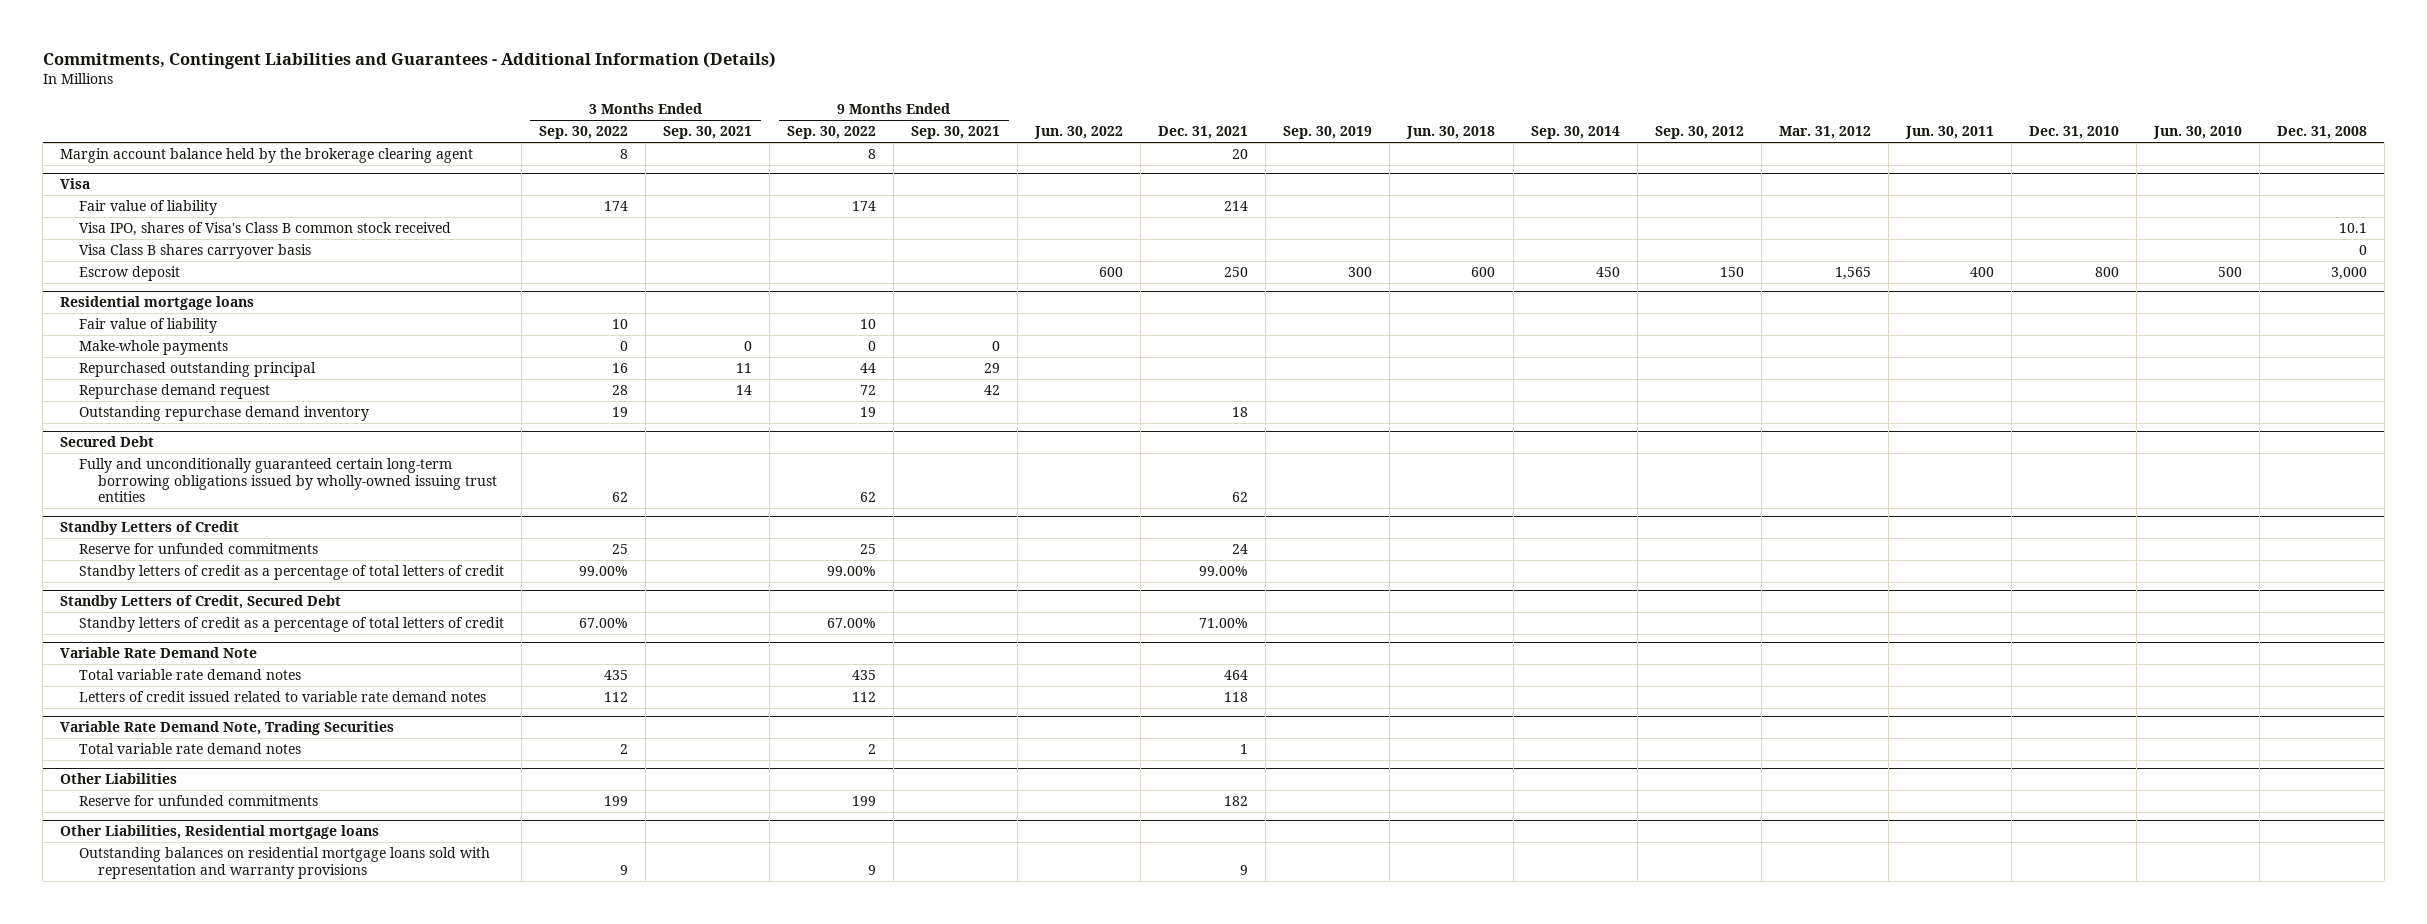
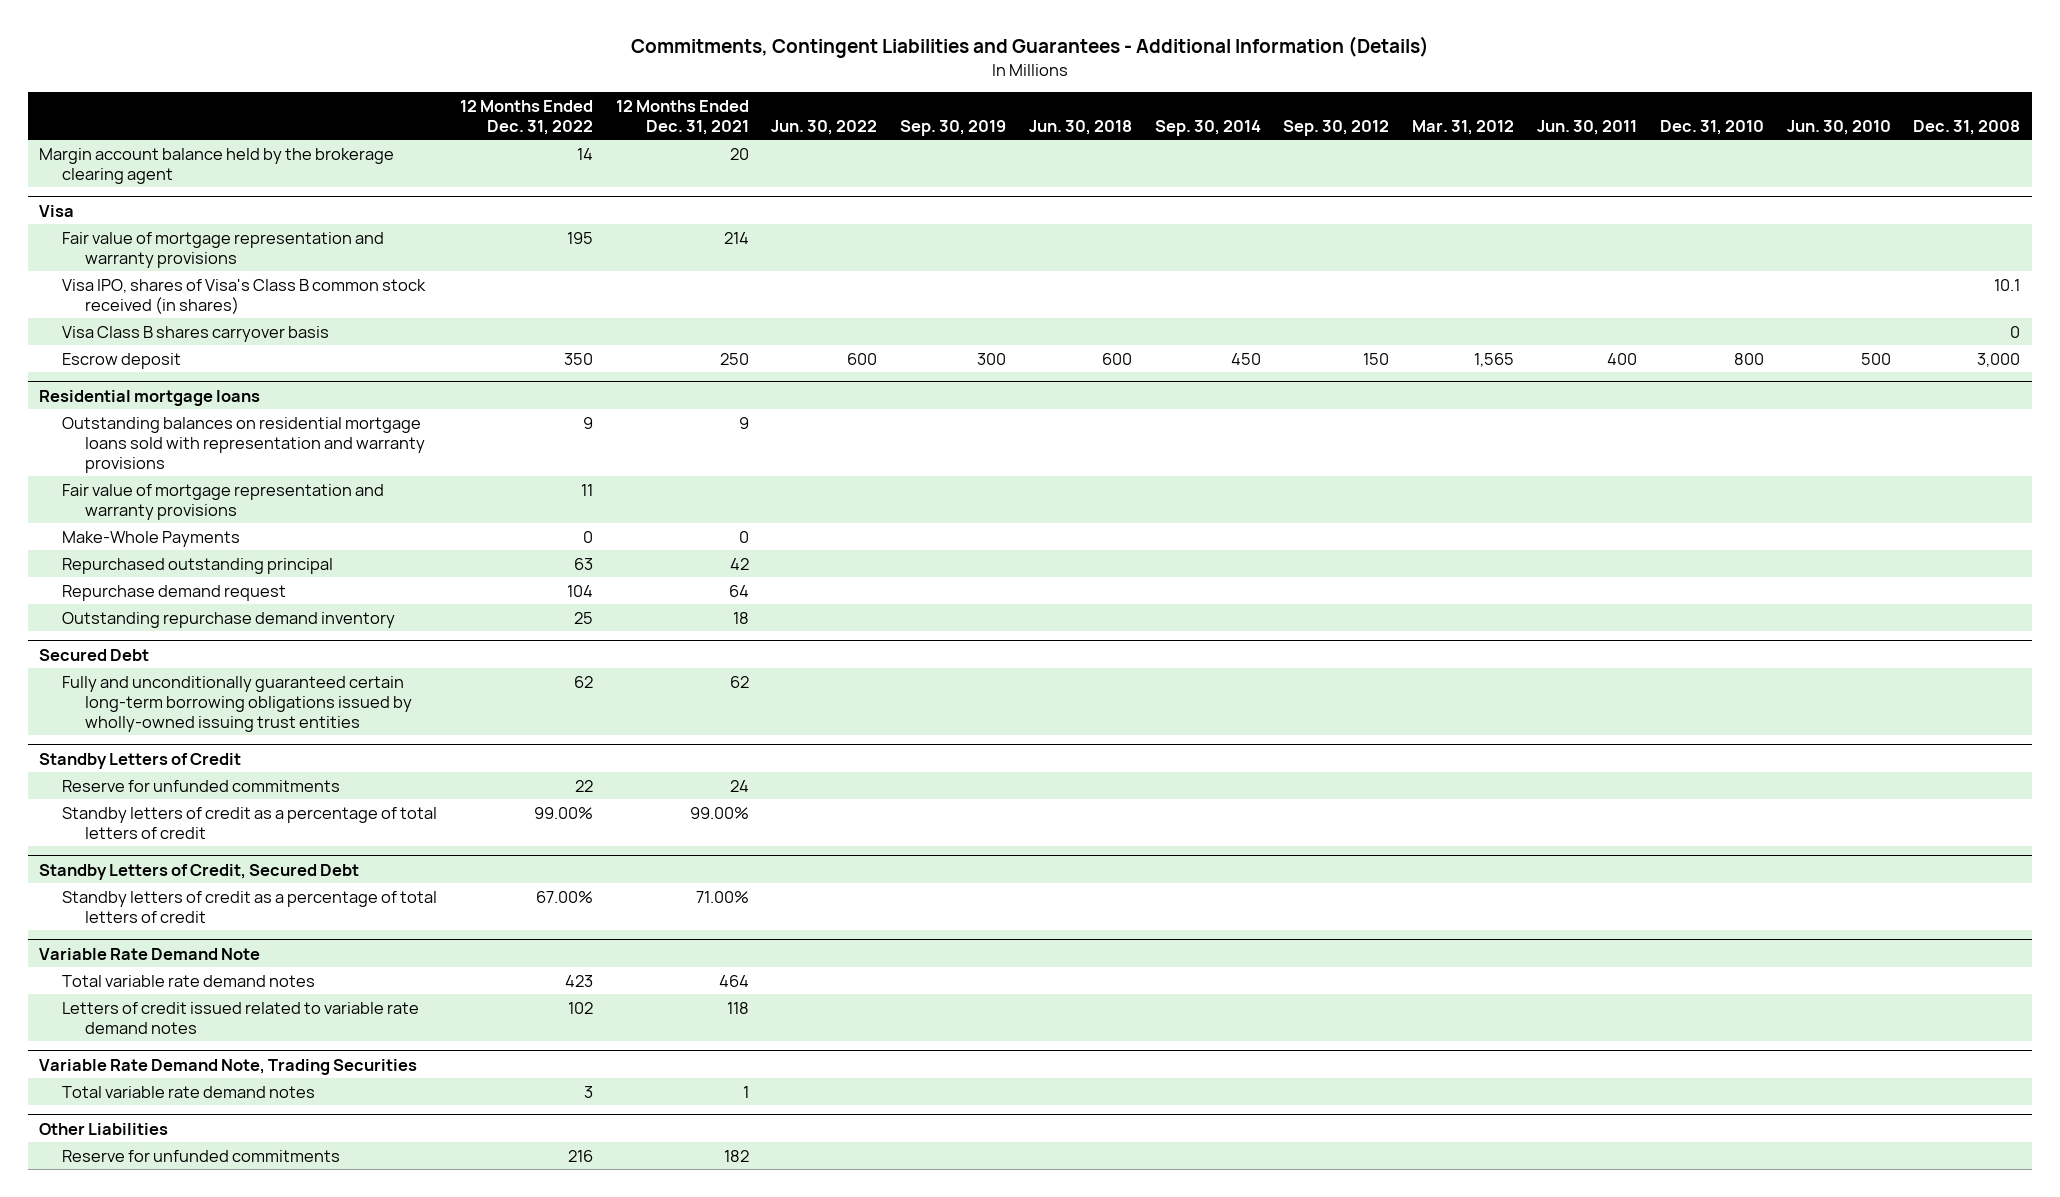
- | 3 Months Ended Sep. 30, 2022 | 3 Months Ended Sep. 30, 2021 | 9 Months Ended Sep. 30, 2022 | 9 Months Ended Sep. 30, 2021 | Jun. 30, 2022 | Dec. 31, 2021 | Sep. 30, 2019 | Jun. 30, 2018 | Sep. 30, 2014 | Sep. 30, 2012 | Mar. 31, 2012 | Jun. 30, 2011 | Dec. 31, 2010 | Jun. 30, 2010 | Dec. 31, 2008
+ | 12 Months Ended Dec. 31, 2022 | 12 Months Ended Dec. 31, 2021 | Jun. 30, 2022 | Sep. 30, 2019 | Jun. 30, 2018 | Sep. 30, 2014 | Sep. 30, 2012 | Mar. 31, 2012 | Jun. 30, 2011 | Dec. 31, 2010 | Jun. 30, 2010 | Dec. 31, 2008
@ Visa
- Fair value of liability | 174 | | 174 | | | 214 | | | | | | | | |
- Visa IPO, shares of Visa's Class B common stock received | | | | | | | | | | | | | | | 10.1
+ Fair value of mortgage representation and warranty provisions | 195 | 214 | | | | | | | | | |
+ Visa IPO, shares of Visa's Class B common stock received (in shares) | | | | | | | | | | | | 10.1
@ Residential mortgage loans
- Fair value of liability | 10 | | 10 | | | | | | | | | | | |
- Make-whole payments | 0 | 0 | 0 | 0 | | | | | | | | | | |
+ Outstanding balances on residential mortgage loans sold with representation and warranty provisions | 9 | 9 | | | | | | | | | |
+ Fair value of mortgage representation and warranty provisions | 11 | | | | | | | | | | |
+ Make-Whole Payments | 0 | 0 | | | | | | | | | |
- Other Liabilities, Residential mortgage loans
- Outstanding balances on residential mortgage loans sold with representation and warranty provisions | 9 | | 9 | | | 9 | | | | | | | | |

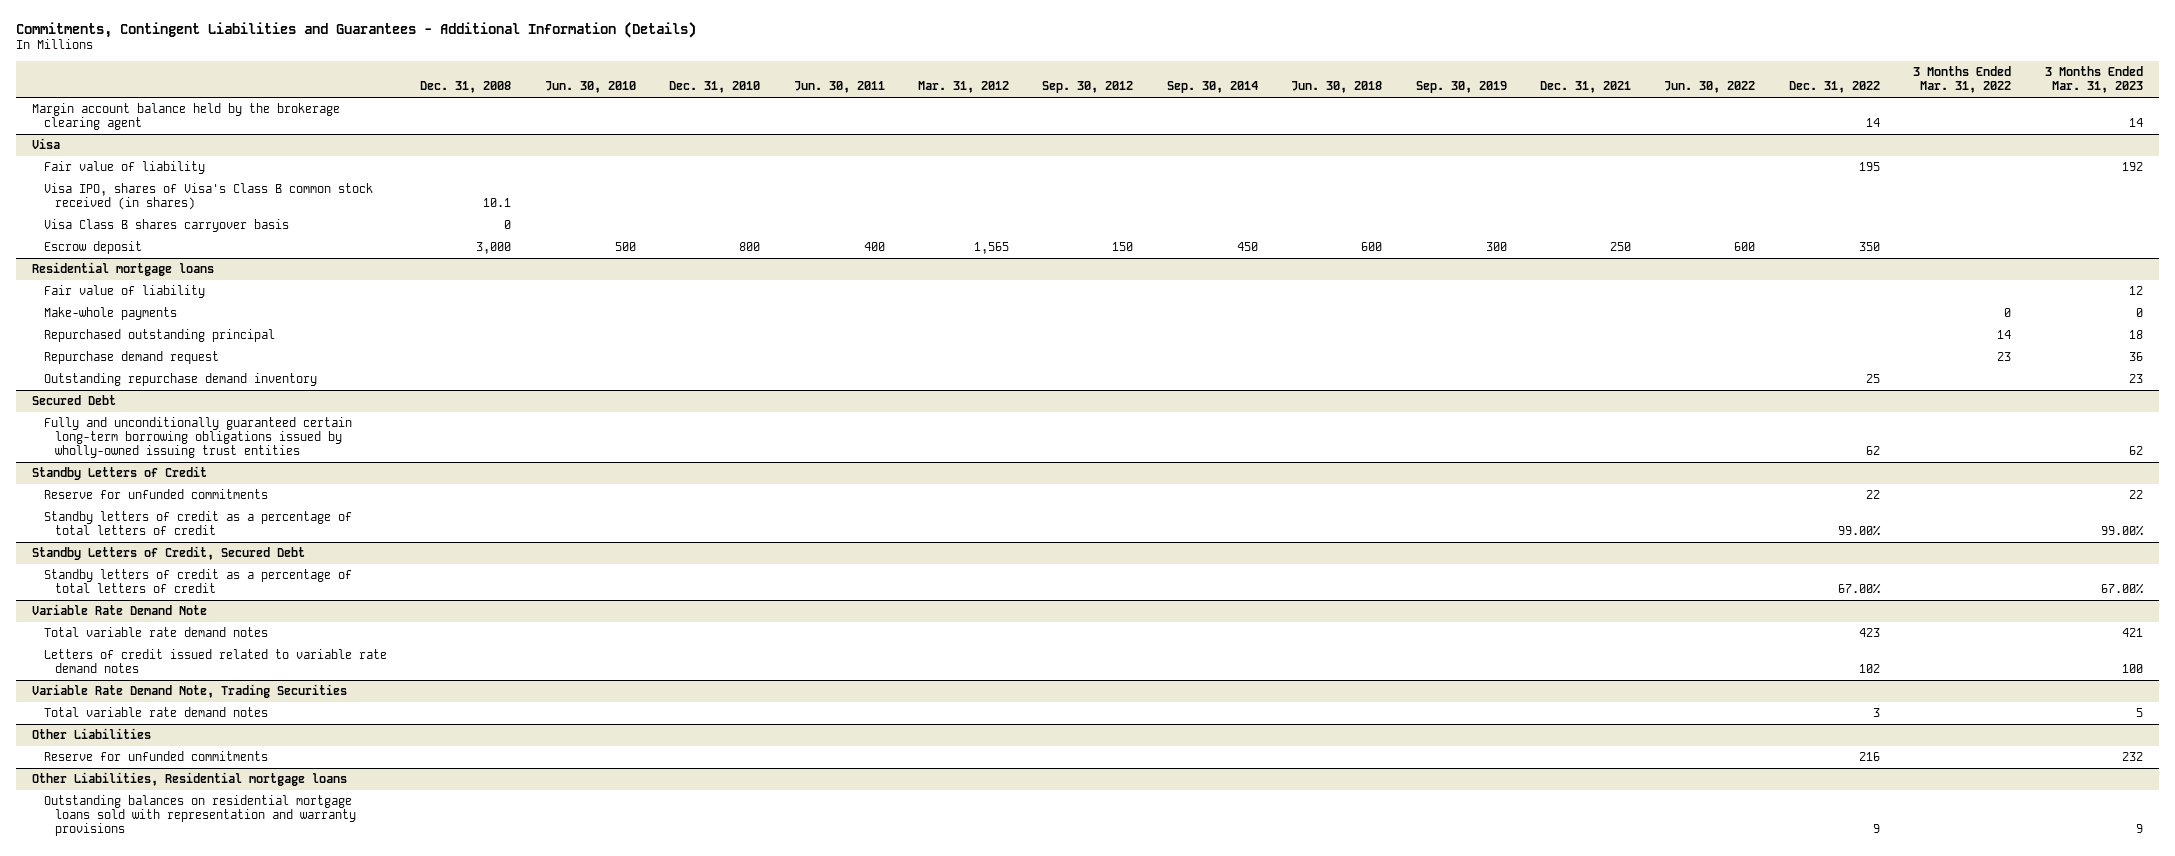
- | 12 Months Ended Dec. 31, 2022 | 12 Months Ended Dec. 31, 2021 | Jun. 30, 2022 | Sep. 30, 2019 | Jun. 30, 2018 | Sep. 30, 2014 | Sep. 30, 2012 | Mar. 31, 2012 | Jun. 30, 2011 | Dec. 31, 2010 | Jun. 30, 2010 | Dec. 31, 2008
+ | Dec. 31, 2008 | Jun. 30, 2010 | Dec. 31, 2010 | Jun. 30, 2011 | Mar. 31, 2012 | Sep. 30, 2012 | Sep. 30, 2014 | Jun. 30, 2018 | Sep. 30, 2019 | Dec. 31, 2021 | Jun. 30, 2022 | Dec. 31, 2022 | 3 Months Ended Mar. 31, 2022 | 3 Months Ended Mar. 31, 2023
@ Visa
- Fair value of mortgage representation and warranty provisions | 195 | 214 | | | | | | | | | |
+ Fair value of liability | | | | | | | | | | | | 195 | | 192
@ Residential mortgage loans
- Outstanding balances on residential mortgage loans sold with representation and warranty provisions | 9 | 9 | | | | | | | | | |
- Fair value of mortgage representation and warranty provisions | 11 | | | | | | | | | | |
- Make-Whole Payments | 0 | 0 | | | | | | | | | |
+ Fair value of liability | | | | | | | | | | | | | | 12
+ Make-whole payments | | | | | | | | | | | | | 0 | 0
+ Other Liabilities, Residential mortgage loans
+ Outstanding balances on residential mortgage loans sold with representation and warranty provisions | | | | | | | | | | | | 9 | | 9

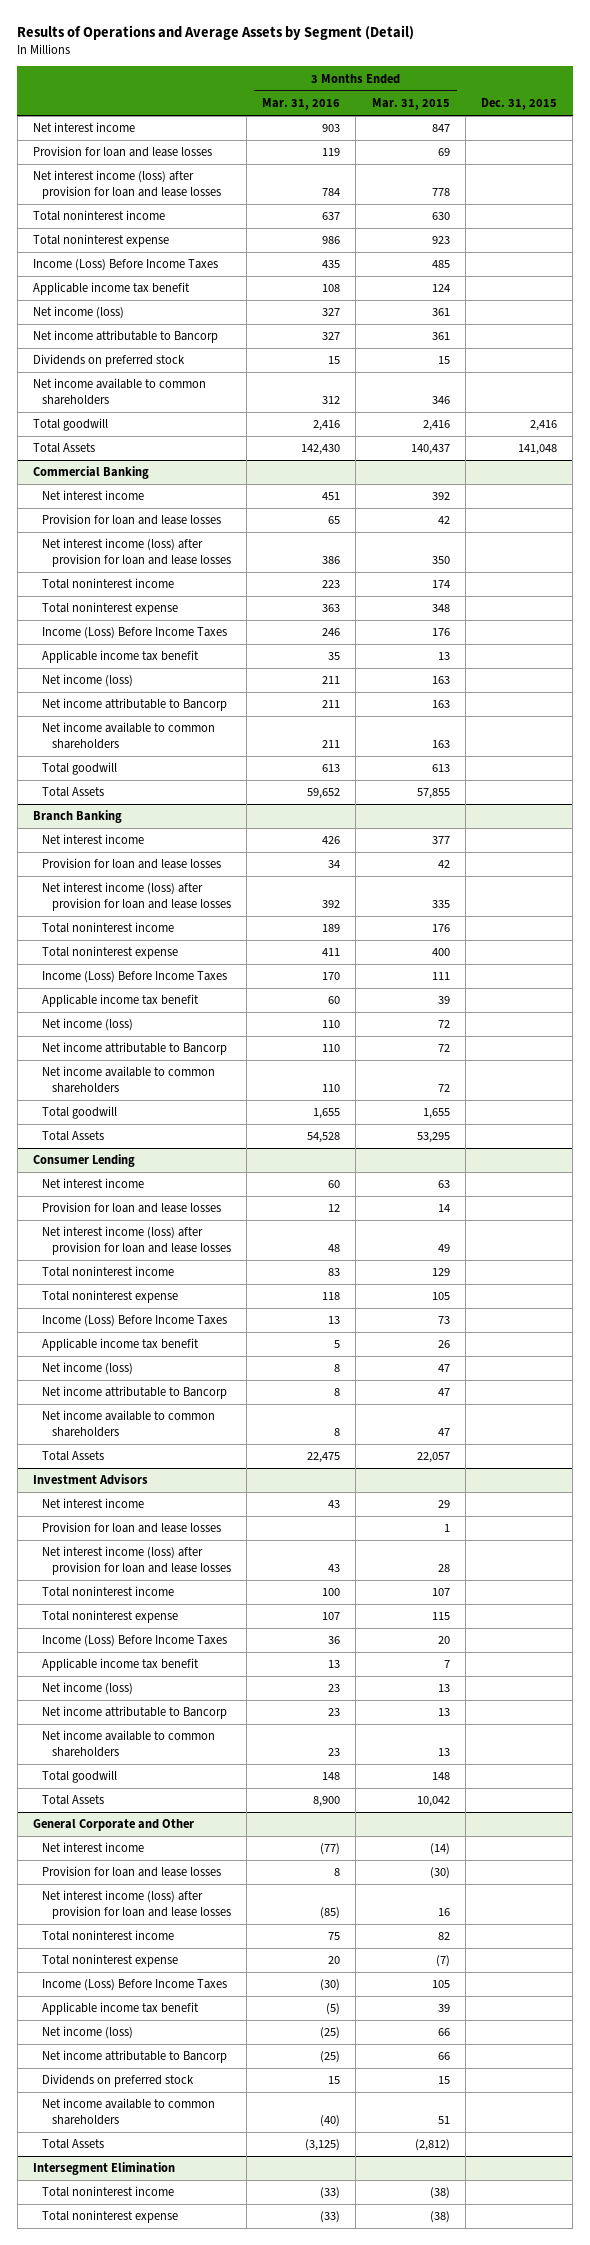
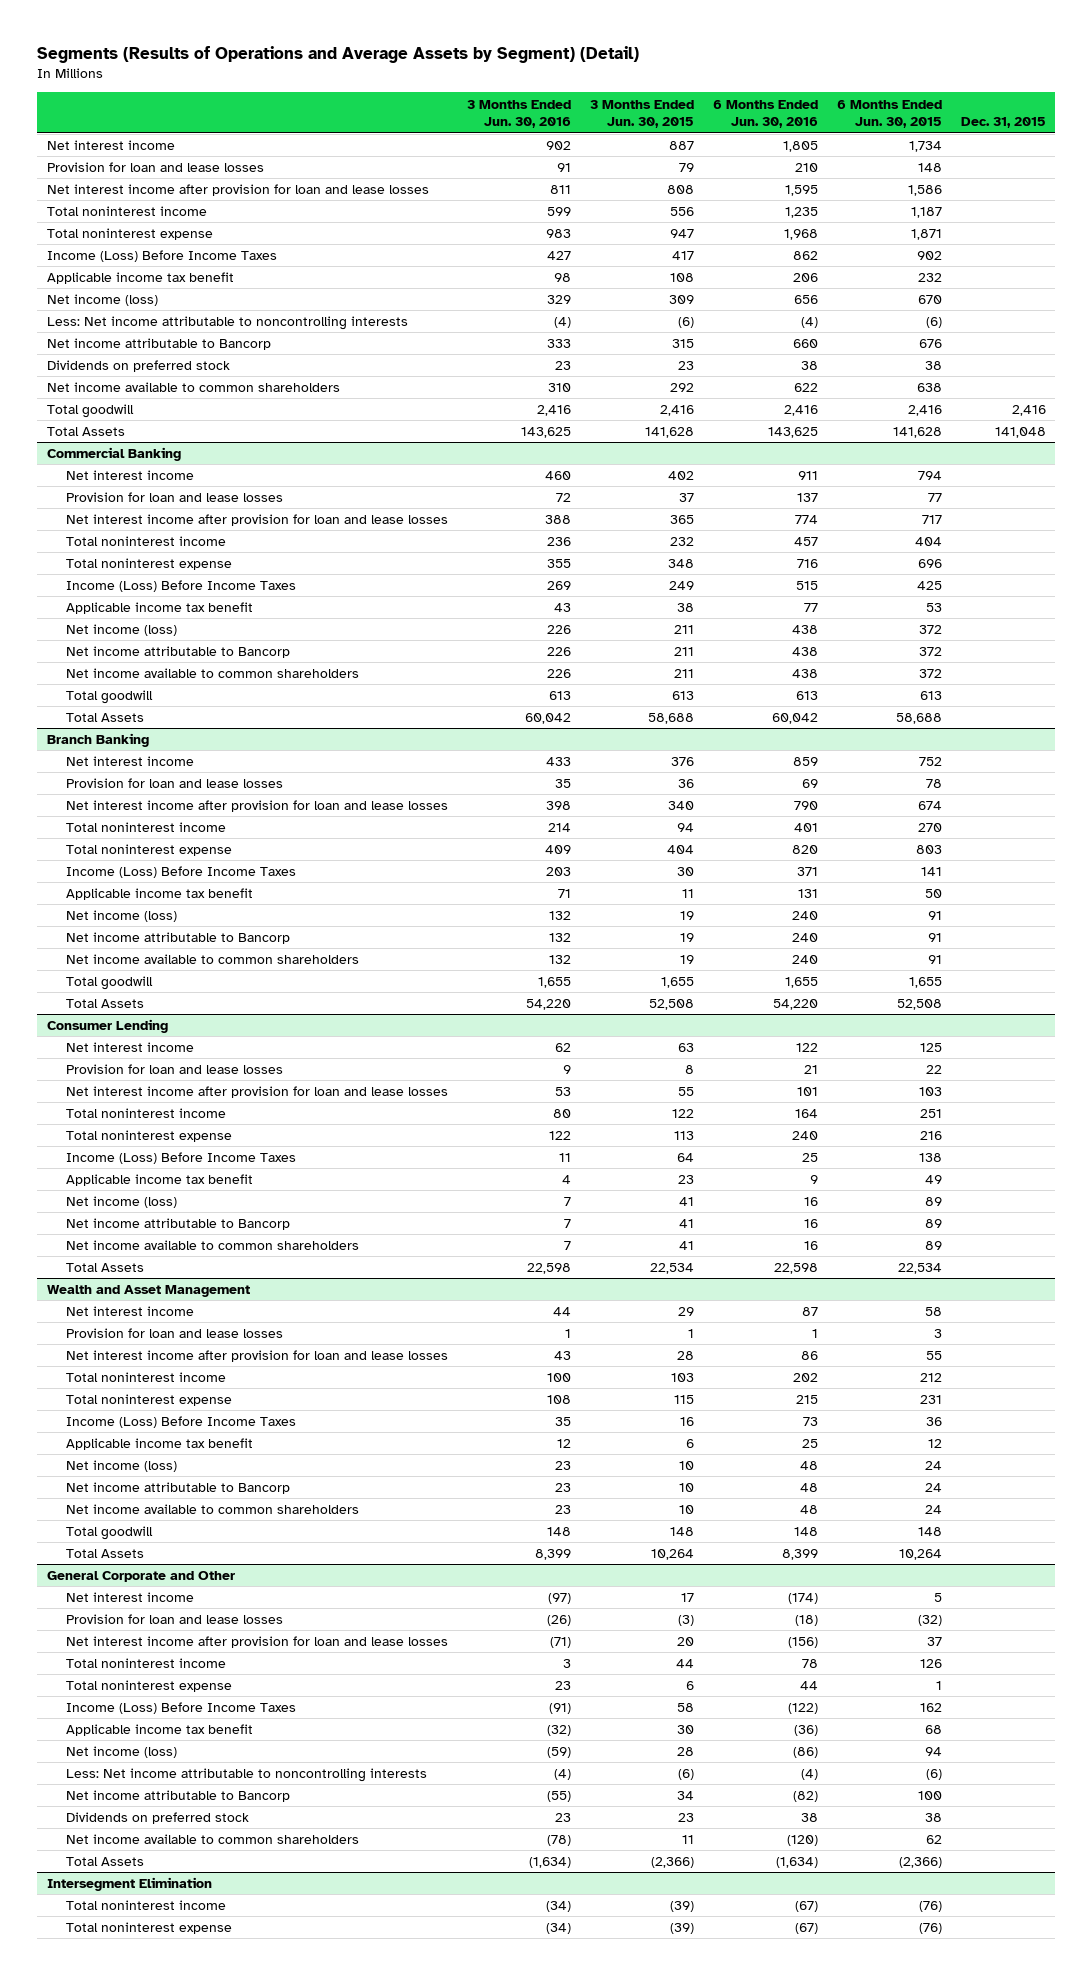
- Results of Operations and Average Assets by Segment (Detail)
+ Segments (Results of Operations and Average Assets by Segment) (Detail)
- | 3 Months Ended Mar. 31, 2016 | 3 Months Ended Mar. 31, 2015 | Dec. 31, 2015
+ | 3 Months Ended Jun. 30, 2016 | 3 Months Ended Jun. 30, 2015 | 6 Months Ended Jun. 30, 2016 | 6 Months Ended Jun. 30, 2015 | Dec. 31, 2015
- Net interest income (loss) after provision for loan and lease losses | 784 | 778 |
+ Net interest income after provision for loan and lease losses | 811 | 808 | 1,595 | 1,586 |
+ Less: Net income attributable to noncontrolling interests | (4) | (6) | (4) | (6) |
@ Commercial Banking
- Net interest income (loss) after provision for loan and lease losses | 386 | 350 |
+ Net interest income after provision for loan and lease losses | 388 | 365 | 774 | 717 |
@ Branch Banking
- Net interest income (loss) after provision for loan and lease losses | 392 | 335 |
+ Net interest income after provision for loan and lease losses | 398 | 340 | 790 | 674 |
@ Consumer Lending
- Net interest income (loss) after provision for loan and lease losses | 48 | 49 |
+ Net interest income after provision for loan and lease losses | 53 | 55 | 101 | 103 |
- Investment Advisors
+ Wealth and Asset Management
- Net interest income (loss) after provision for loan and lease losses | 43 | 28 |
+ Net interest income after provision for loan and lease losses | 43 | 28 | 86 | 55 |
@ General Corporate and Other
- Net interest income (loss) after provision for loan and lease losses | (85) | 16 |
+ Net interest income after provision for loan and lease losses | (71) | 20 | (156) | 37 |
+ Less: Net income attributable to noncontrolling interests | (4) | (6) | (4) | (6) |

